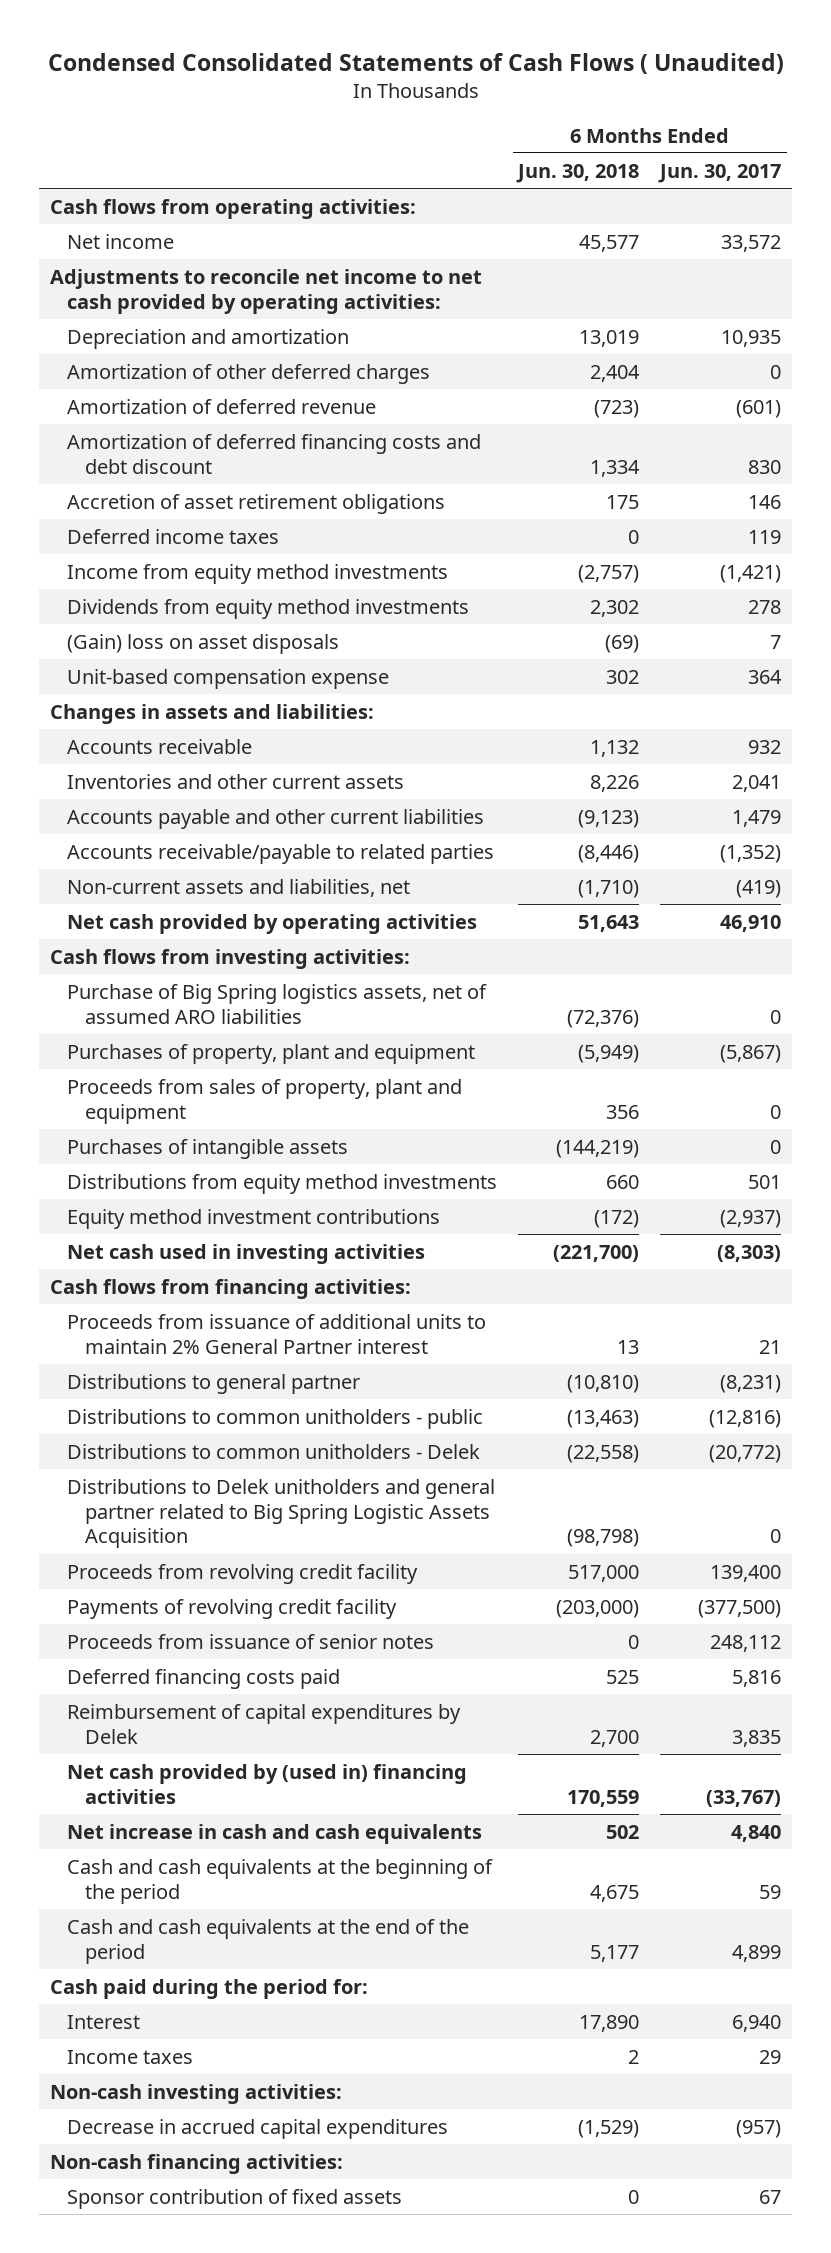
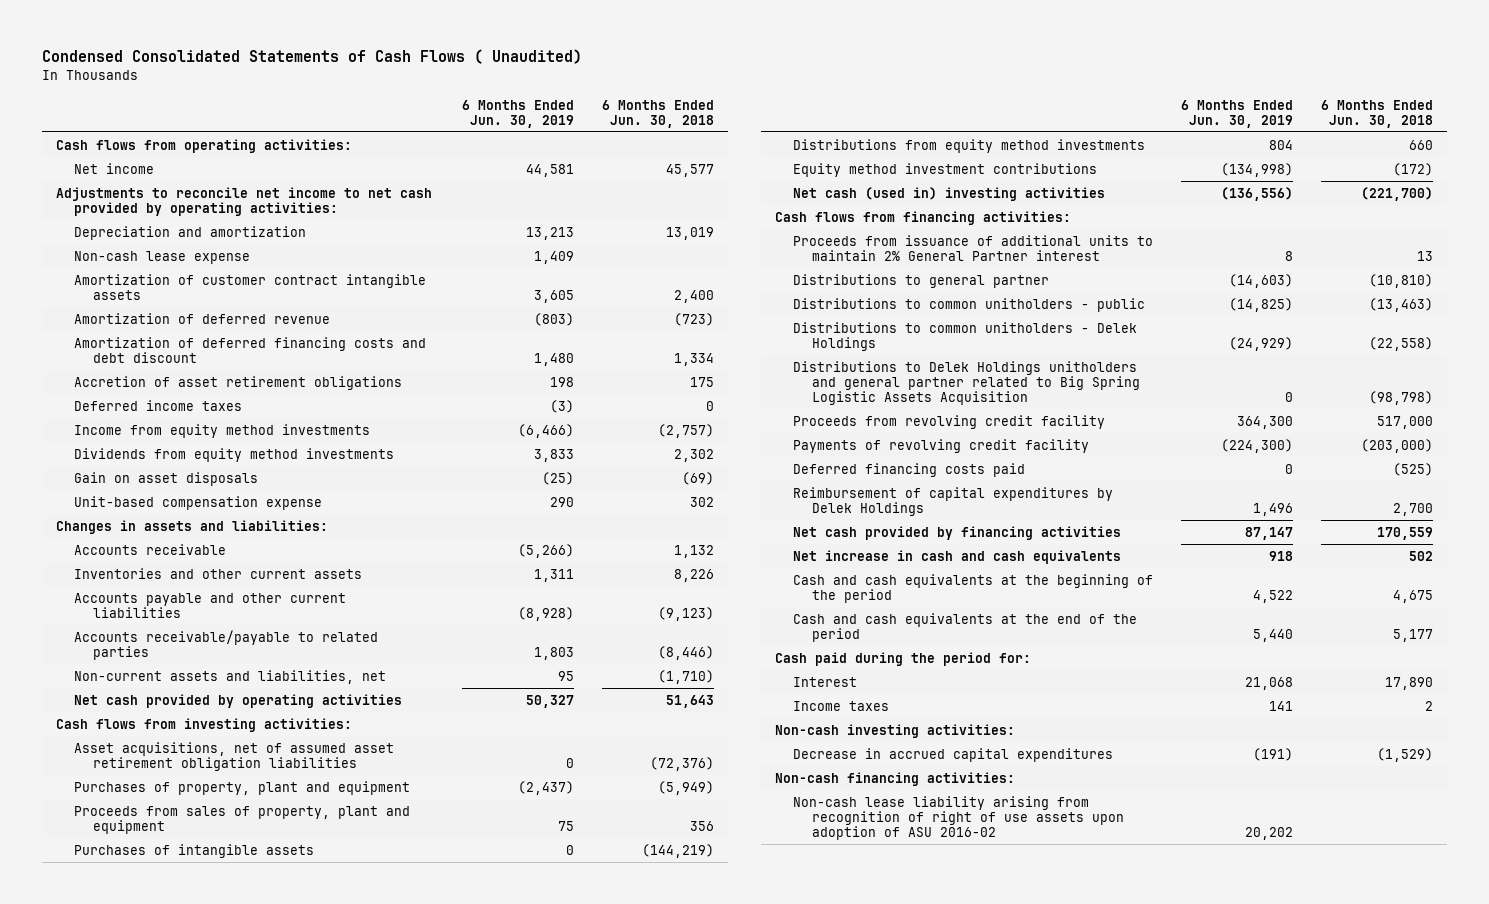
- | 6 Months Ended Jun. 30, 2018 | 6 Months Ended Jun. 30, 2017
+ | 6 Months Ended Jun. 30, 2019 | 6 Months Ended Jun. 30, 2018
- Amortization of other deferred charges | 2,404 | 0
+ Non-cash lease expense | 1,409 |
+ Amortization of customer contract intangible assets | 3,605 | 2,400
- (Gain) loss on asset disposals | (69) | 7
+ Gain on asset disposals | (25) | (69)
- Purchase of Big Spring logistics assets, net of assumed ARO liabilities | (72,376) | 0
+ Asset acquisitions, net of assumed asset retirement obligation liabilities | 0 | (72,376)
- Net cash used in investing activities | (221,700) | (8,303)
+ Net cash (used in) investing activities | (136,556) | (221,700)
- Distributions to common unitholders - Delek | (22,558) | (20,772)
- Distributions to Delek unitholders and general partner related to Big Spring Logistic Assets Acquisition | (98,798) | 0
+ Distributions to common unitholders - Delek Holdings | (24,929) | (22,558)
+ Distributions to Delek Holdings unitholders and general partner related to Big Spring Logistic Assets Acquisition | 0 | (98,798)
- Proceeds from issuance of senior notes | 0 | 248,112
- Deferred financing costs paid | 525 | 5,816
- Reimbursement of capital expenditures by Delek | 2,700 | 3,835
- Net cash provided by (used in) financing activities | 170,559 | (33,767)
+ Deferred financing costs paid | 0 | (525)
+ Reimbursement of capital expenditures by Delek Holdings | 1,496 | 2,700
+ Net cash provided by financing activities | 87,147 | 170,559
- Sponsor contribution of fixed assets | 0 | 67
+ Non-cash lease liability arising from recognition of right of use assets upon adoption of ASU 2016-02 | 20,202 |

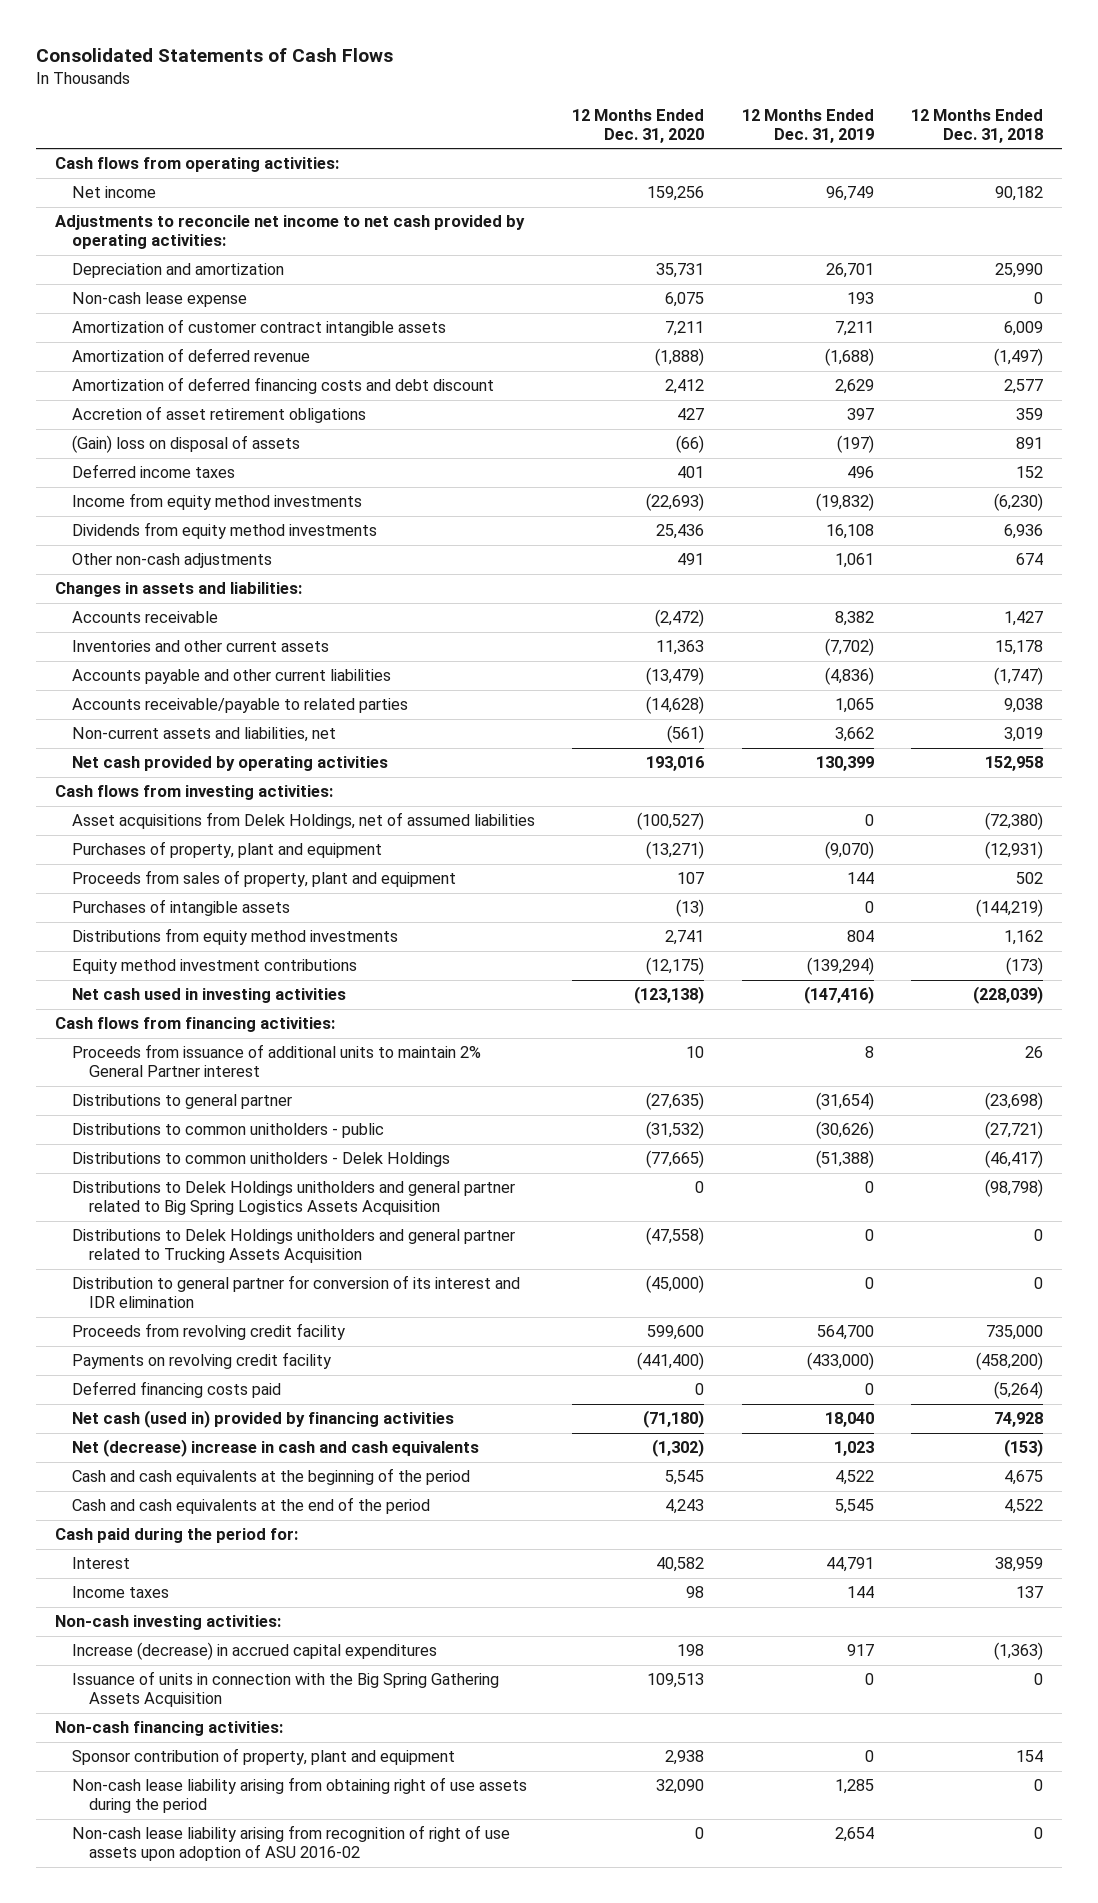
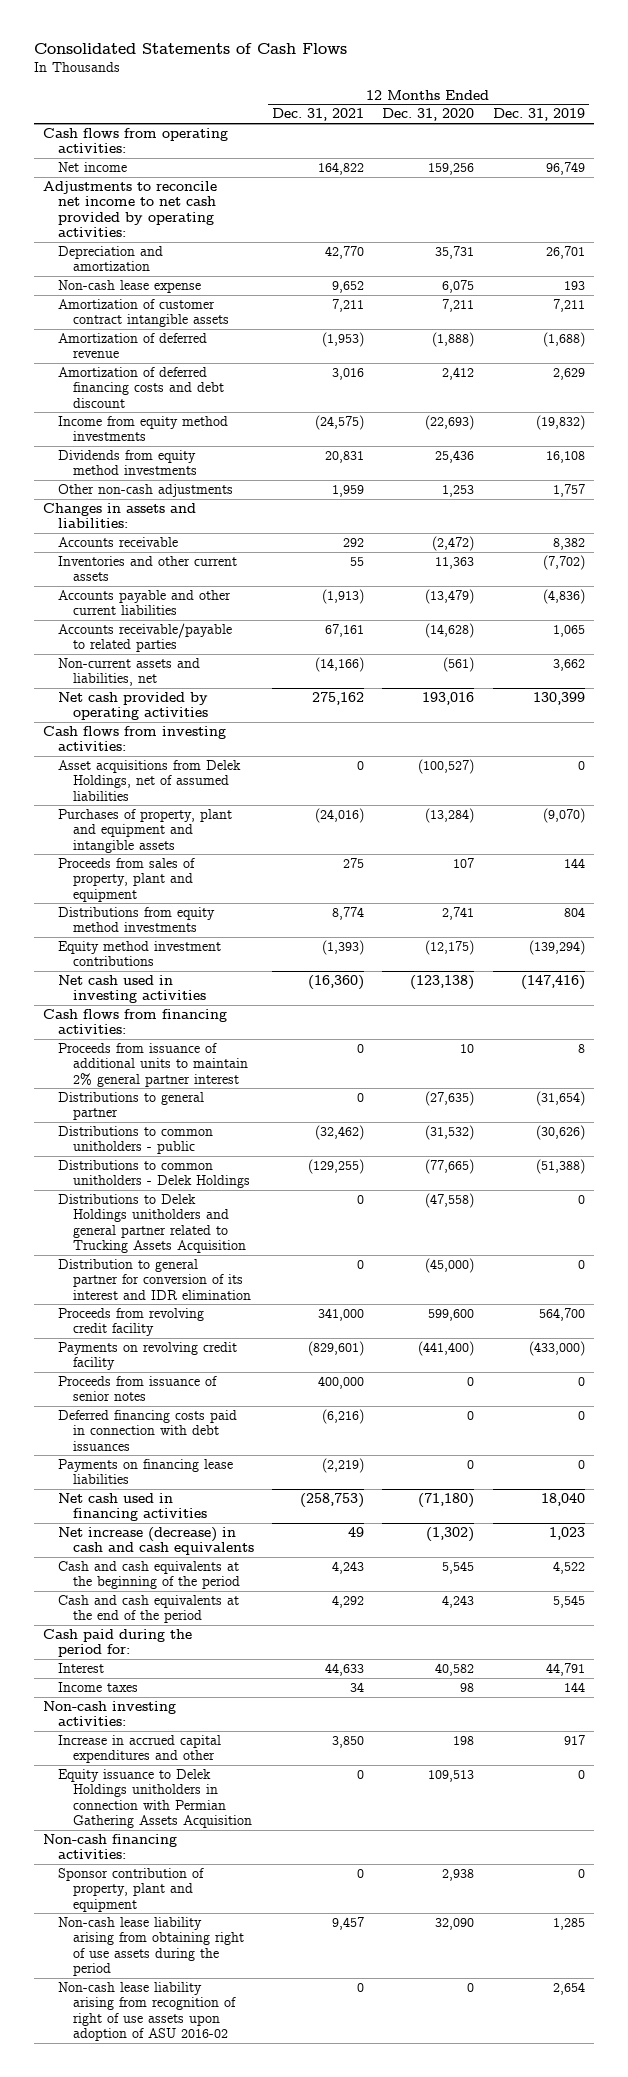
- | 12 Months Ended Dec. 31, 2020 | 12 Months Ended Dec. 31, 2019 | 12 Months Ended Dec. 31, 2018
+ | 12 Months Ended Dec. 31, 2021 | 12 Months Ended Dec. 31, 2020 | 12 Months Ended Dec. 31, 2019
- Accretion of asset retirement obligations | 427 | 397 | 359
- (Gain) loss on disposal of assets | (66) | (197) | 891
- Deferred income taxes | 401 | 496 | 152
- Other non-cash adjustments | 491 | 1,061 | 674
+ Other non-cash adjustments | 1,959 | 1,253 | 1,757
- Purchases of property, plant and equipment | (13,271) | (9,070) | (12,931)
+ Purchases of property, plant and equipment and intangible assets | (24,016) | (13,284) | (9,070)
- Purchases of intangible assets | (13) | 0 | (144,219)
- Proceeds from issuance of additional units to maintain 2% General Partner interest | 10 | 8 | 26
+ Proceeds from issuance of additional units to maintain 2% general partner interest | 0 | 10 | 8
- Distributions to Delek Holdings unitholders and general partner related to Big Spring Logistics Assets Acquisition | 0 | 0 | (98,798)
- Deferred financing costs paid | 0 | 0 | (5,264)
- Net cash (used in) provided by financing activities | (71,180) | 18,040 | 74,928
- Net (decrease) increase in cash and cash equivalents | (1,302) | 1,023 | (153)
+ Proceeds from issuance of senior notes | 400,000 | 0 | 0
+ Deferred financing costs paid in connection with debt issuances | (6,216) | 0 | 0
+ Payments on financing lease liabilities | (2,219) | 0 | 0
+ Net cash used in financing activities | (258,753) | (71,180) | 18,040
+ Net increase (decrease) in cash and cash equivalents | 49 | (1,302) | 1,023
- Increase (decrease) in accrued capital expenditures | 198 | 917 | (1,363)
- Issuance of units in connection with the Big Spring Gathering Assets Acquisition | 109,513 | 0 | 0
+ Increase in accrued capital expenditures and other | 3,850 | 198 | 917
+ Equity issuance to Delek Holdings unitholders in connection with Permian Gathering Assets Acquisition | 0 | 109,513 | 0

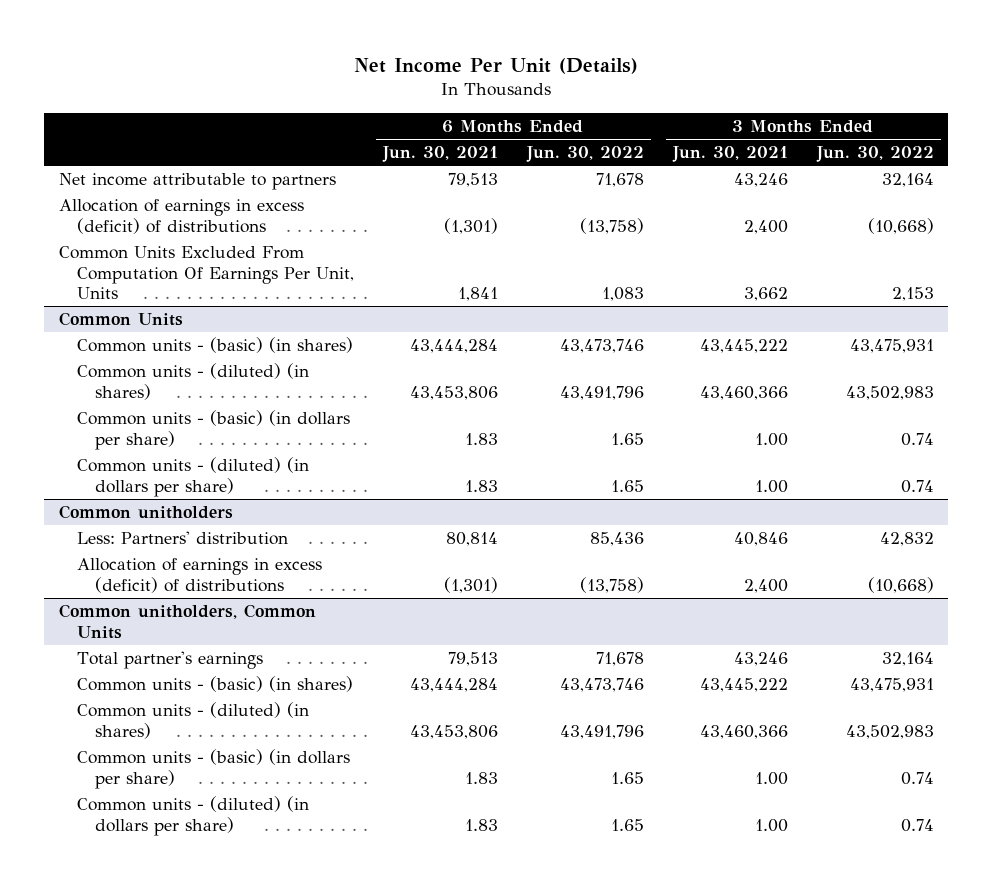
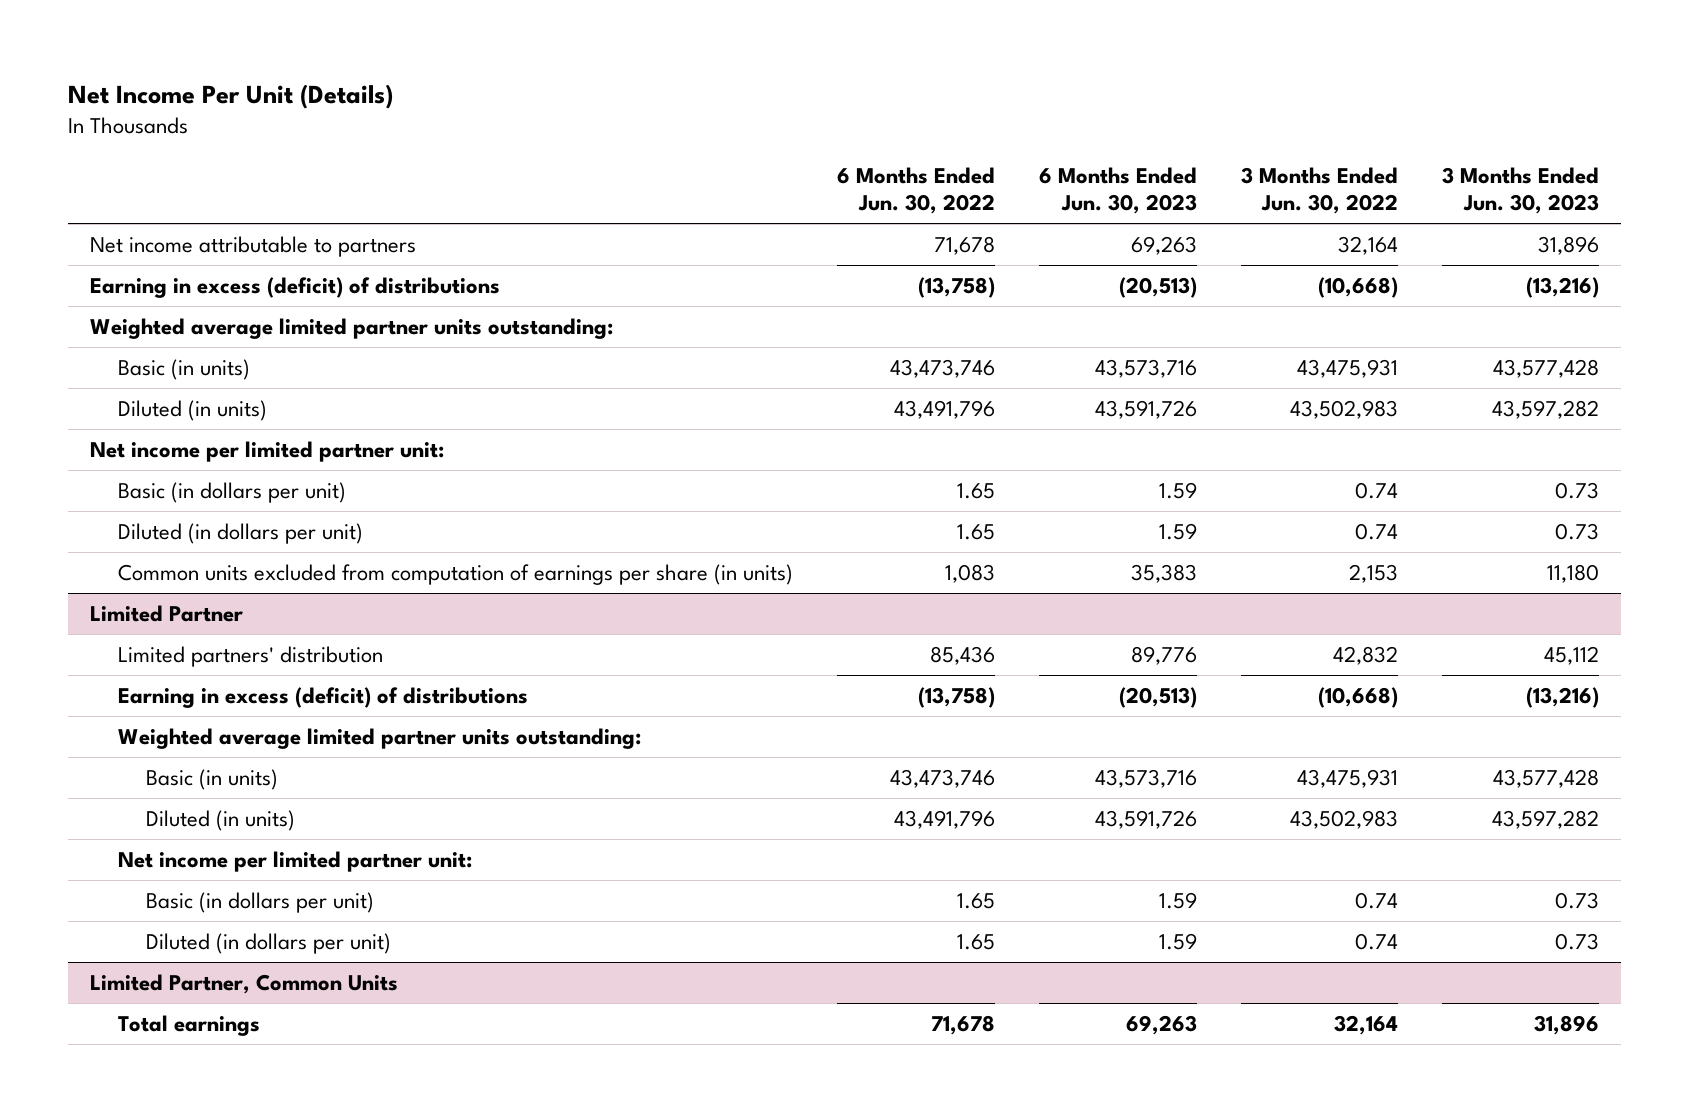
- | 6 Months Ended Jun. 30, 2021 | 6 Months Ended Jun. 30, 2022 | 3 Months Ended Jun. 30, 2021 | 3 Months Ended Jun. 30, 2022
+ | 6 Months Ended Jun. 30, 2022 | 6 Months Ended Jun. 30, 2023 | 3 Months Ended Jun. 30, 2022 | 3 Months Ended Jun. 30, 2023
- Allocation of earnings in excess (deficit) of distributions | (1,301) | (13,758) | 2,400 | (10,668)
- Common Units Excluded From Computation Of Earnings Per Unit, Units | 1,841 | 1,083 | 3,662 | 2,153
- Common Units
- Common units - (basic) (in shares) | 43,444,284 | 43,473,746 | 43,445,222 | 43,475,931
- Common units - (diluted) (in shares) | 43,453,806 | 43,491,796 | 43,460,366 | 43,502,983
- Common units - (basic) (in dollars per share) | 1.83 | 1.65 | 1.00 | 0.74
- Common units - (diluted) (in dollars per share) | 1.83 | 1.65 | 1.00 | 0.74
- Common unitholders
- Less: Partners' distribution | 80,814 | 85,436 | 40,846 | 42,832
- Allocation of earnings in excess (deficit) of distributions | (1,301) | (13,758) | 2,400 | (10,668)
- Common unitholders, Common Units
- Total partner's earnings | 79,513 | 71,678 | 43,246 | 32,164
- Common units - (basic) (in shares) | 43,444,284 | 43,473,746 | 43,445,222 | 43,475,931
- Common units - (diluted) (in shares) | 43,453,806 | 43,491,796 | 43,460,366 | 43,502,983
- Common units - (basic) (in dollars per share) | 1.83 | 1.65 | 1.00 | 0.74
- Common units - (diluted) (in dollars per share) | 1.83 | 1.65 | 1.00 | 0.74
+ Earning in excess (deficit) of distributions | (13,758) | (20,513) | (10,668) | (13,216)
+ Weighted average limited partner units outstanding:
+ Basic (in units) | 43,473,746 | 43,573,716 | 43,475,931 | 43,577,428
+ Diluted (in units) | 43,491,796 | 43,591,726 | 43,502,983 | 43,597,282
+ Net income per limited partner unit:
+ Basic (in dollars per unit) | 1.65 | 1.59 | 0.74 | 0.73
+ Diluted (in dollars per unit) | 1.65 | 1.59 | 0.74 | 0.73
+ Common units excluded from computation of earnings per share (in units) | 1,083 | 35,383 | 2,153 | 11,180
+ Limited Partner
+ Limited partners' distribution | 85,436 | 89,776 | 42,832 | 45,112
+ Earning in excess (deficit) of distributions | (13,758) | (20,513) | (10,668) | (13,216)
+ Weighted average limited partner units outstanding:
+ Basic (in units) | 43,473,746 | 43,573,716 | 43,475,931 | 43,577,428
+ Diluted (in units) | 43,491,796 | 43,591,726 | 43,502,983 | 43,597,282
+ Net income per limited partner unit:
+ Basic (in dollars per unit) | 1.65 | 1.59 | 0.74 | 0.73
+ Diluted (in dollars per unit) | 1.65 | 1.59 | 0.74 | 0.73
+ Limited Partner, Common Units
+ Total earnings | 71,678 | 69,263 | 32,164 | 31,896

